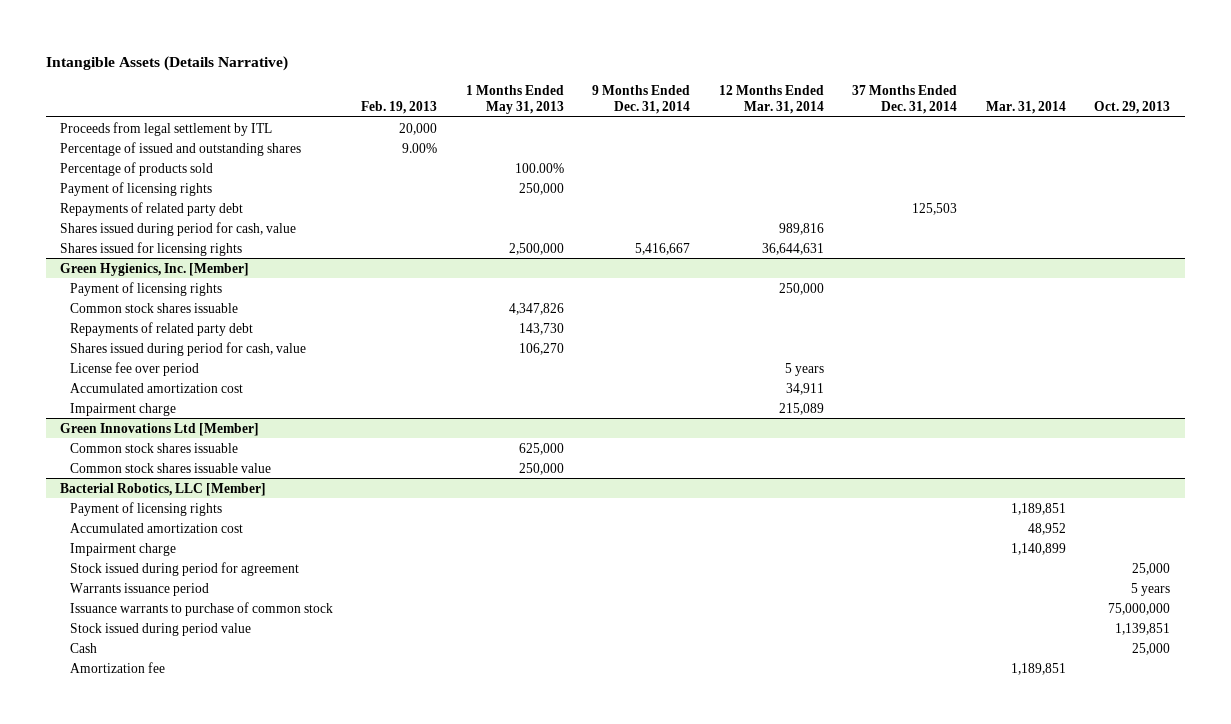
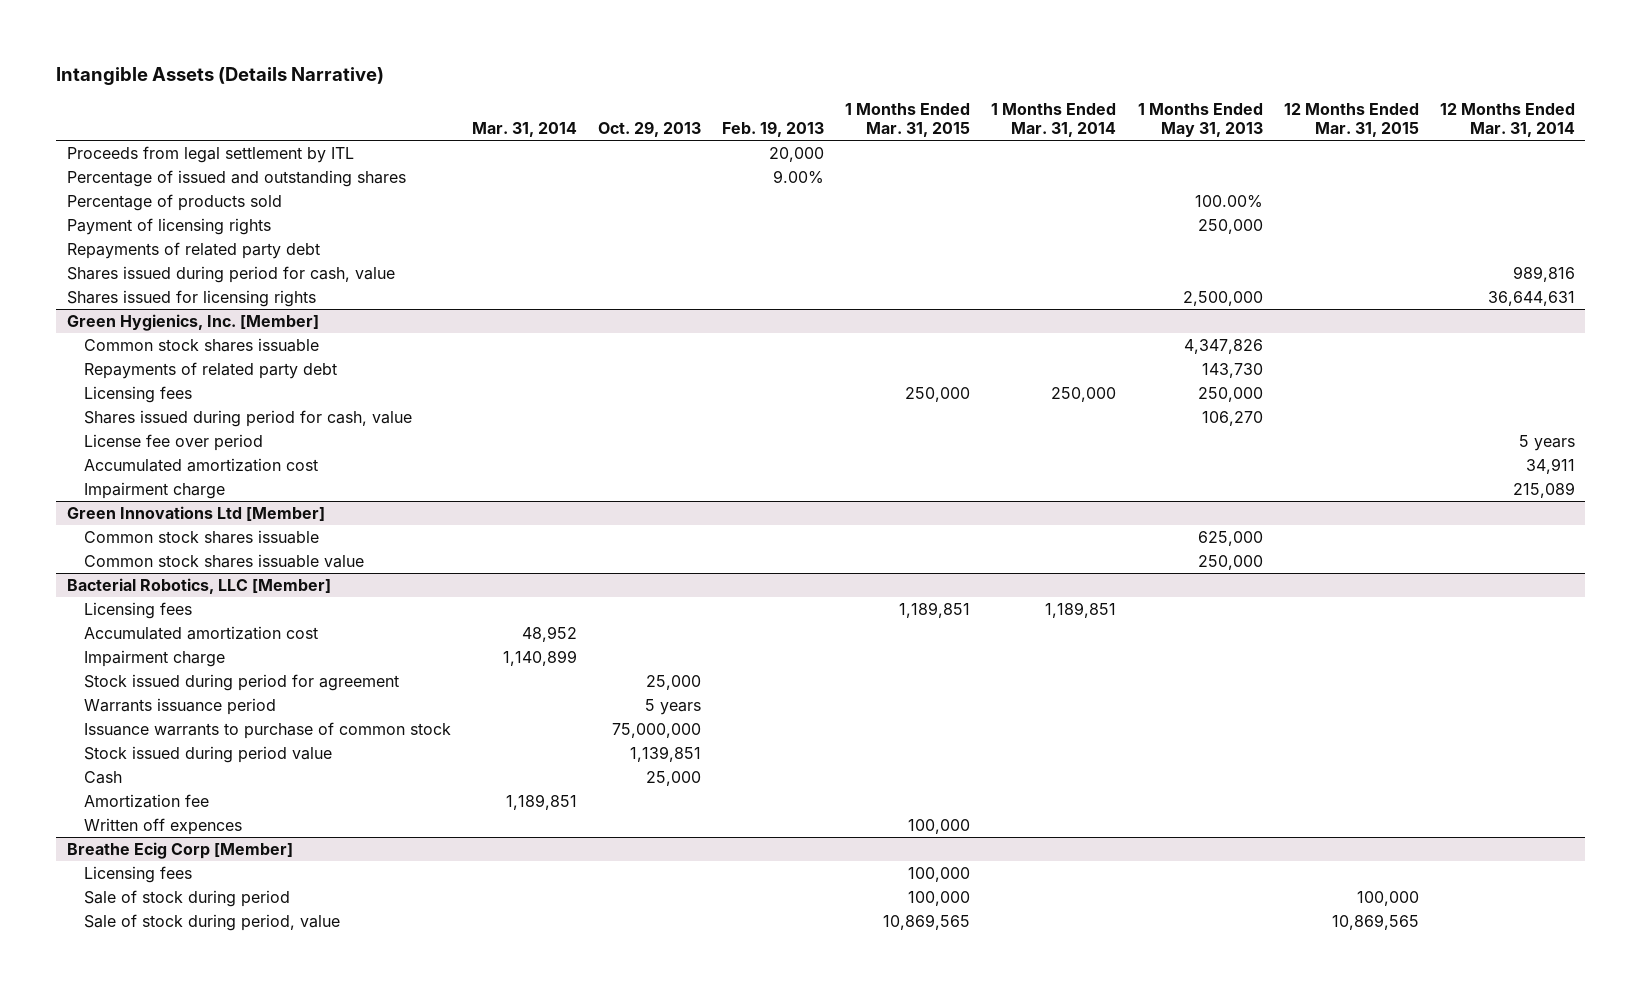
- | Feb. 19, 2013 | 1 Months Ended May 31, 2013 | 9 Months Ended Dec. 31, 2014 | 12 Months Ended Mar. 31, 2014 | 37 Months Ended Dec. 31, 2014 | Mar. 31, 2014 | Oct. 29, 2013
+ | Mar. 31, 2014 | Oct. 29, 2013 | Feb. 19, 2013 | 1 Months Ended Mar. 31, 2015 | 1 Months Ended Mar. 31, 2014 | 1 Months Ended May 31, 2013 | 12 Months Ended Mar. 31, 2015 | 12 Months Ended Mar. 31, 2014
@ Green Hygienics, Inc. [Member]
- Payment of licensing rights | | | | 250,000 | | |
+ Licensing fees | | | | 250,000 | 250,000 | 250,000 | |
@ Bacterial Robotics, LLC [Member]
- Payment of licensing rights | | | | | | 1,189,851 |
+ Licensing fees | | | | 1,189,851 | 1,189,851 | | |
+ Written off expences | | | | 100,000 | | | |
+ Breathe Ecig Corp [Member]
+ Licensing fees | | | | 100,000 | | | |
+ Sale of stock during period | | | | 100,000 | | | 100,000 |
+ Sale of stock during period, value | | | | 10,869,565 | | | 10,869,565 |

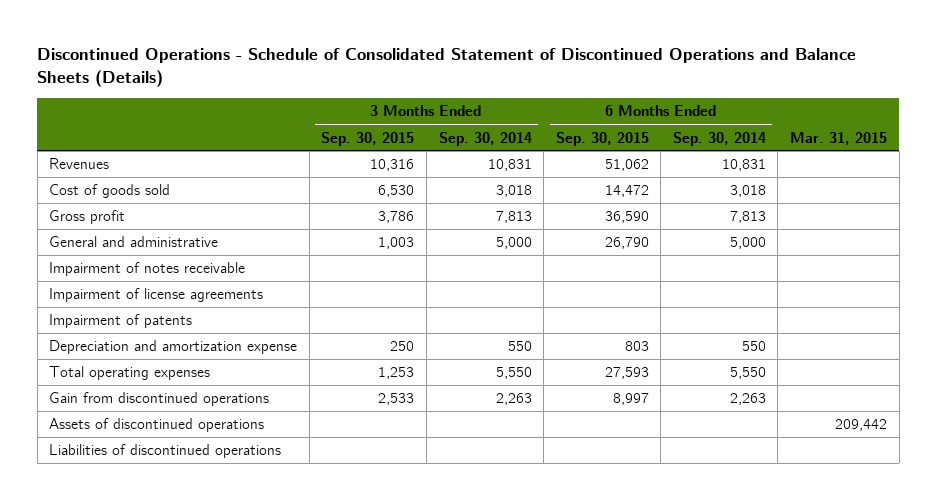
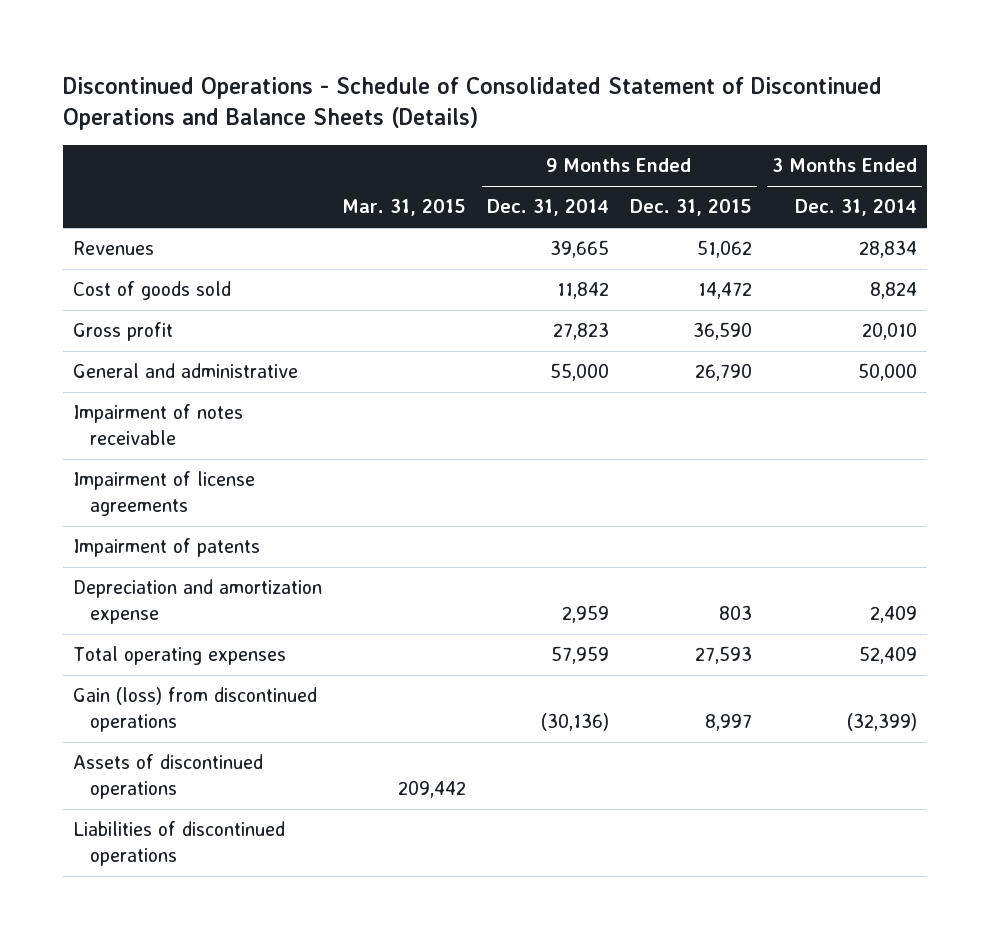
- | 3 Months Ended Sep. 30, 2015 | 3 Months Ended Sep. 30, 2014 | 6 Months Ended Sep. 30, 2015 | 6 Months Ended Sep. 30, 2014 | Mar. 31, 2015
+ | Mar. 31, 2015 | 9 Months Ended Dec. 31, 2014 | 9 Months Ended Dec. 31, 2015 | 3 Months Ended Dec. 31, 2014
- Gain from discontinued operations | 2,533 | 2,263 | 8,997 | 2,263 |
+ Gain (loss) from discontinued operations | | (30,136) | 8,997 | (32,399)

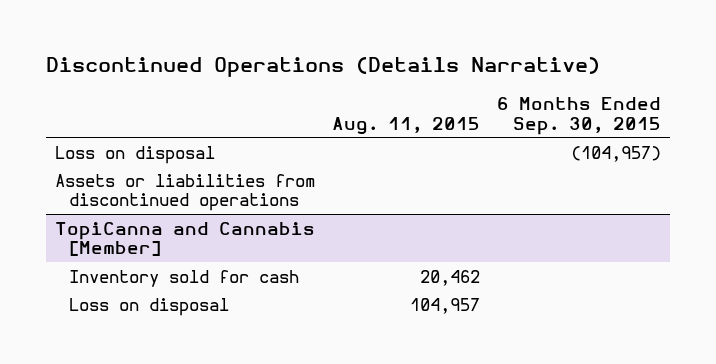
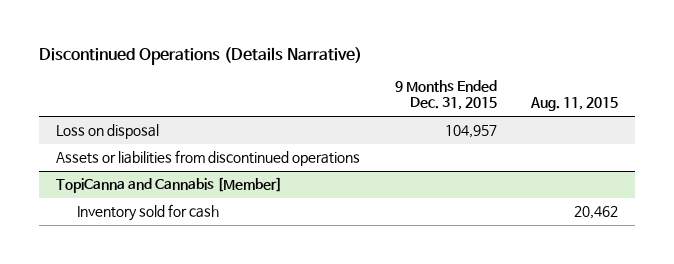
- | Aug. 11, 2015 | 6 Months Ended Sep. 30, 2015
+ | 9 Months Ended Dec. 31, 2015 | Aug. 11, 2015
@ TopiCanna and Cannabis [Member]
- Loss on disposal | 104,957 |

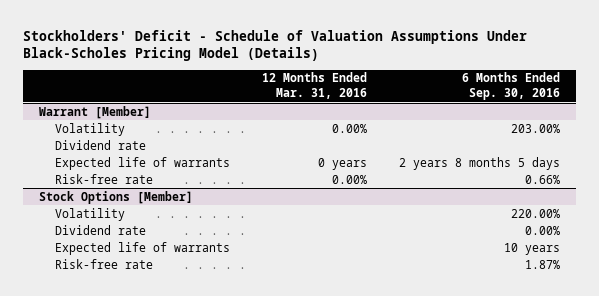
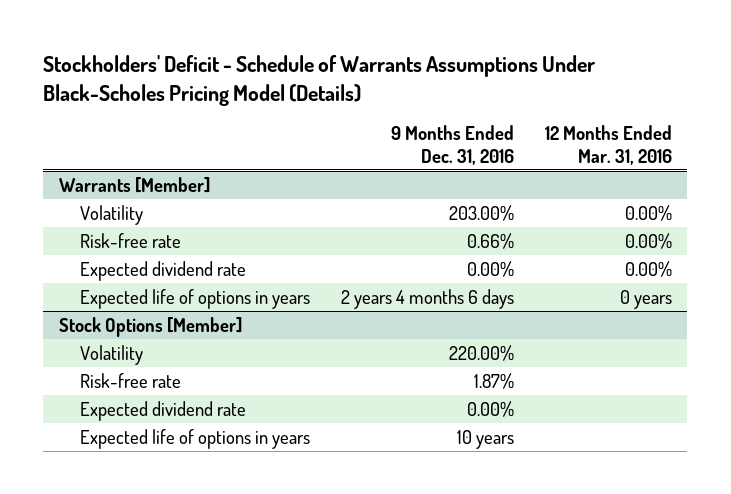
- Stockholders' Deficit - Schedule of Valuation Assumptions Under Black-Scholes Pricing Model (Details)
+ Stockholders' Deficit - Schedule of Warrants Assumptions Under Black-Scholes Pricing Model (Details)
- | 12 Months Ended Mar. 31, 2016 | 6 Months Ended Sep. 30, 2016
+ | 9 Months Ended Dec. 31, 2016 | 12 Months Ended Mar. 31, 2016
- Warrant [Member]
+ Warrants [Member]
- Dividend rate
- Expected life of warrants | 0 years | 2 years 8 months 5 days
+ Expected dividend rate | 0.00% | 0.00%
+ Expected life of options in years | 2 years 4 months 6 days | 0 years
@ Stock Options [Member]
- Dividend rate | | 0.00%
- Expected life of warrants | | 10 years
+ Expected dividend rate | 0.00% |
+ Expected life of options in years | 10 years |

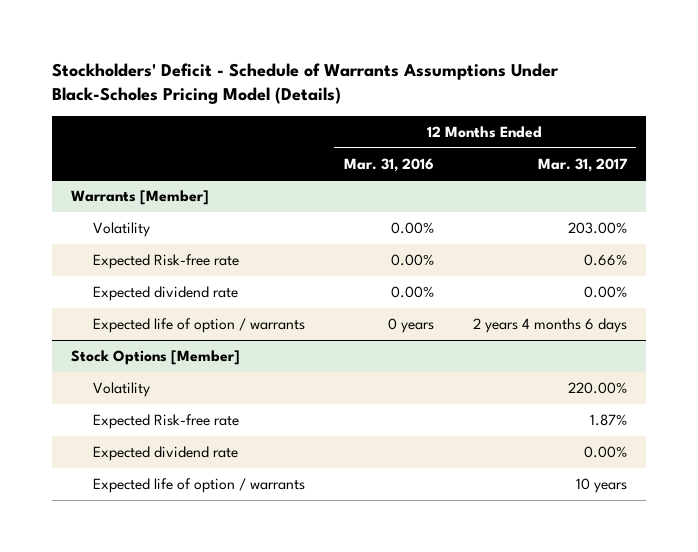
- | 9 Months Ended Dec. 31, 2016 | 12 Months Ended Mar. 31, 2016
+ | 12 Months Ended Mar. 31, 2016 | 12 Months Ended Mar. 31, 2017
@ Warrants [Member]
- Risk-free rate | 0.66% | 0.00%
+ Expected Risk-free rate | 0.00% | 0.66%
- Expected life of options in years | 2 years 4 months 6 days | 0 years
+ Expected life of option / warrants | 0 years | 2 years 4 months 6 days
@ Stock Options [Member]
- Risk-free rate | 1.87% |
+ Expected Risk-free rate | | 1.87%
- Expected life of options in years | 10 years |
+ Expected life of option / warrants | | 10 years

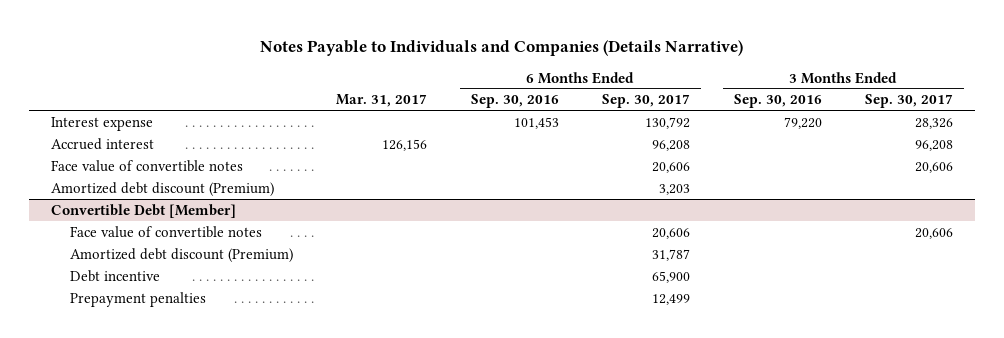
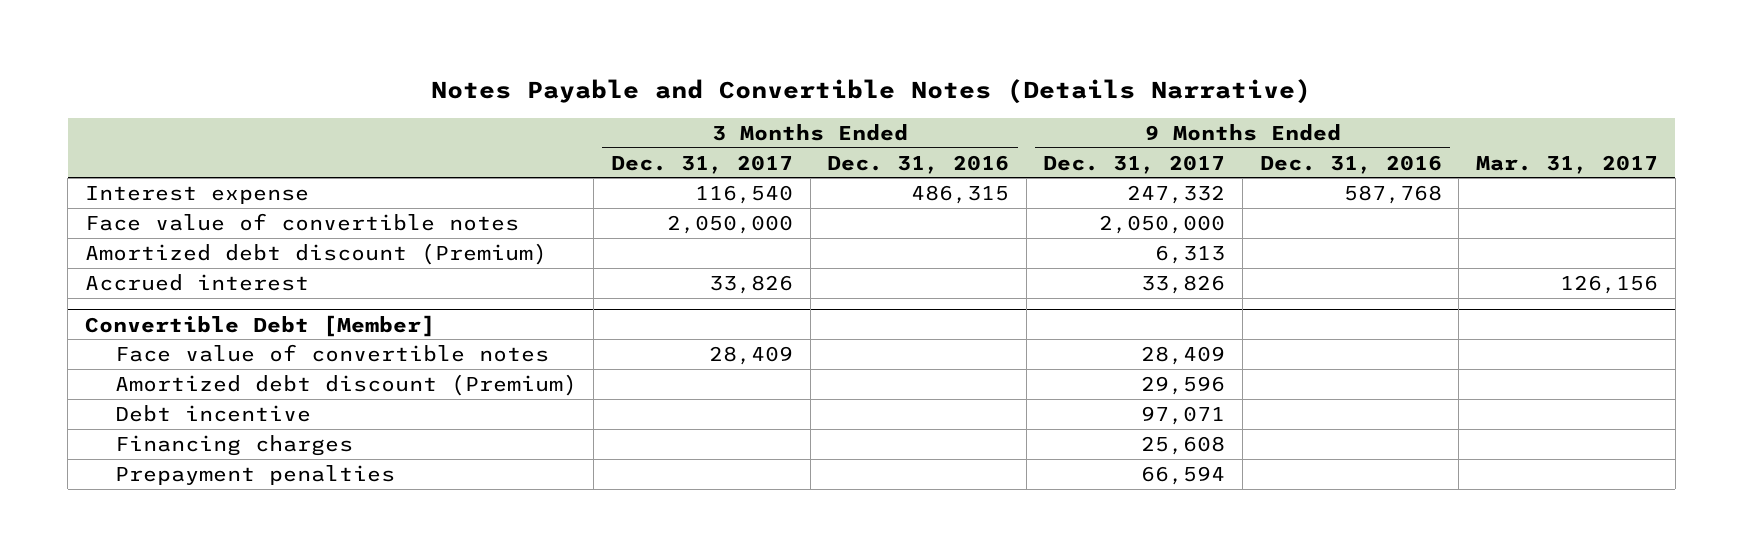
- Notes Payable to Individuals and Companies (Details Narrative)
+ Notes Payable and Convertible Notes (Details Narrative)
- | Mar. 31, 2017 | 6 Months Ended Sep. 30, 2016 | 6 Months Ended Sep. 30, 2017 | 3 Months Ended Sep. 30, 2016 | 3 Months Ended Sep. 30, 2017
+ | 3 Months Ended Dec. 31, 2017 | 3 Months Ended Dec. 31, 2016 | 9 Months Ended Dec. 31, 2017 | 9 Months Ended Dec. 31, 2016 | Mar. 31, 2017
moved down: Accrued interest | 33,826 | | 33,826 | | 126,156
@ Convertible Debt [Member]
+ Financing charges | | | 25,608 | |

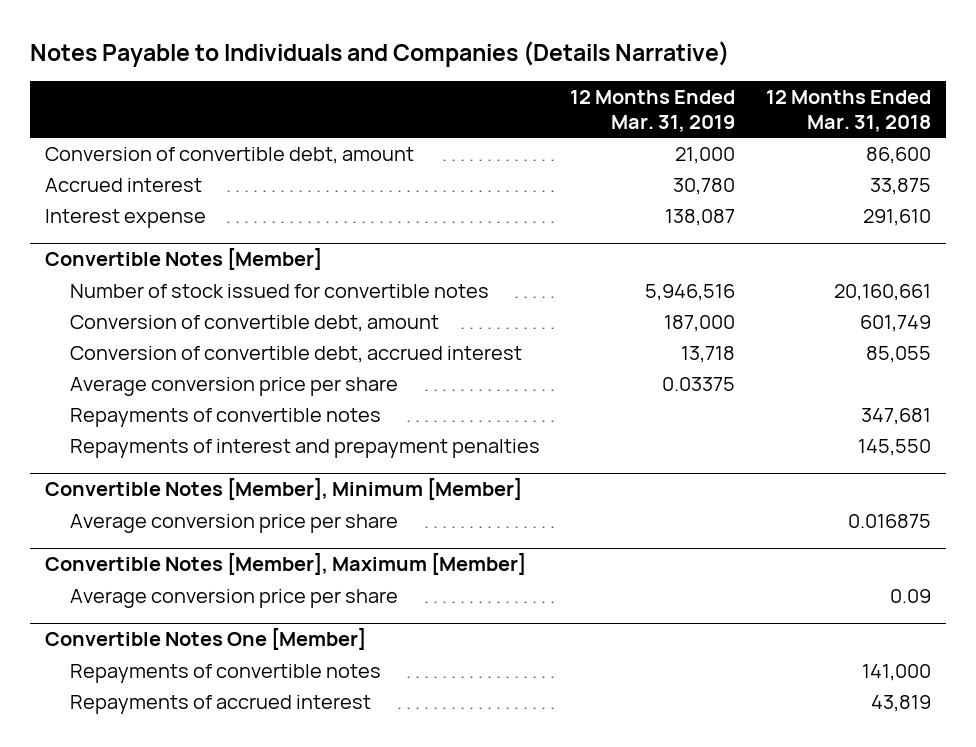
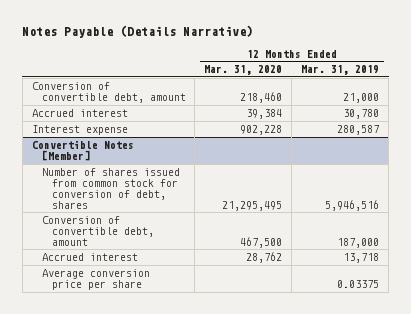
- Notes Payable to Individuals and Companies (Details Narrative)
+ Notes Payable (Details Narrative)
- | 12 Months Ended Mar. 31, 2019 | 12 Months Ended Mar. 31, 2018
+ | 12 Months Ended Mar. 31, 2020 | 12 Months Ended Mar. 31, 2019
- Interest expense | 138,087 | 291,610
+ Interest expense | 902,228 | 280,587
@ Convertible Notes [Member]
- Number of stock issued for convertible notes | 5,946,516 | 20,160,661
+ Number of shares issued from common stock for conversion of debt, shares | 21,295,495 | 5,946,516
- Conversion of convertible debt, accrued interest | 13,718 | 85,055
+ Accrued interest | 28,762 | 13,718
- Repayments of convertible notes | | 347,681
- Repayments of interest and prepayment penalties | | 145,550
- Convertible Notes [Member], Minimum [Member]
- Average conversion price per share | | 0.016875
- Convertible Notes [Member], Maximum [Member]
- Average conversion price per share | | 0.09
- Convertible Notes One [Member]
- Repayments of convertible notes | | 141,000
- Repayments of accrued interest | | 43,819

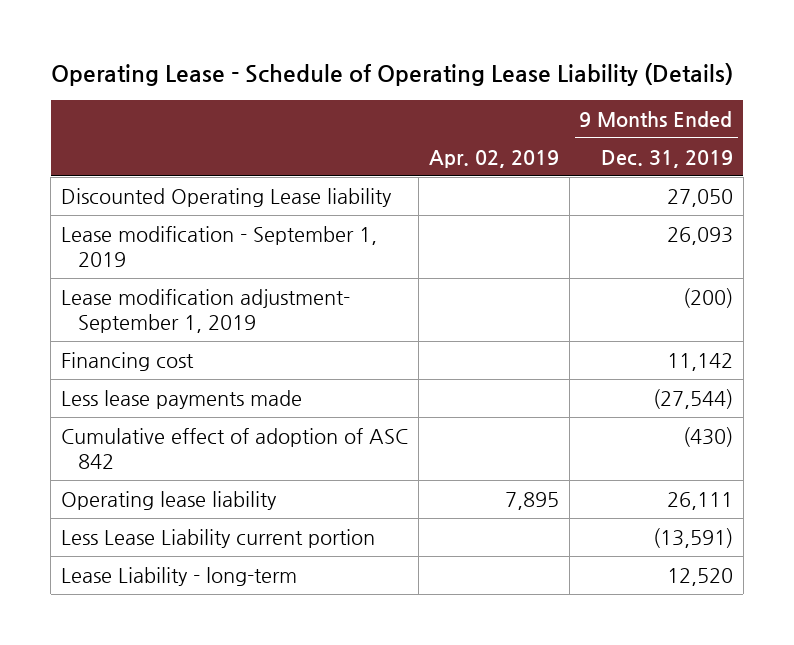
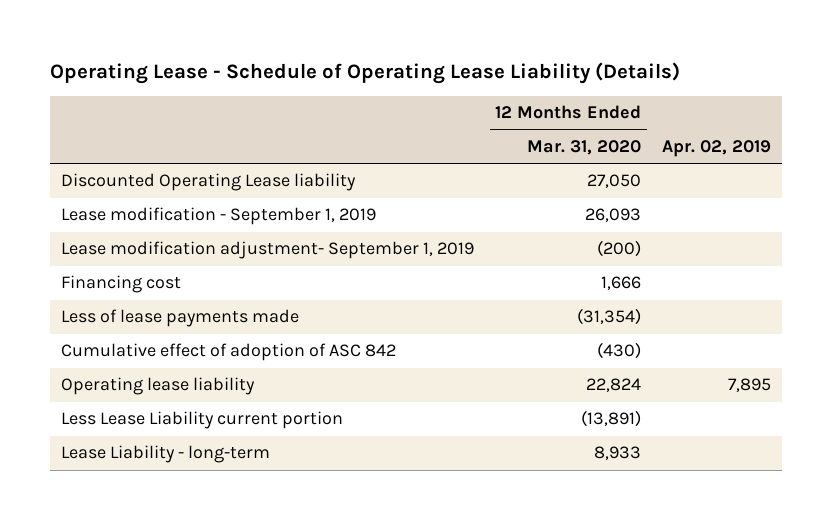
- | Apr. 02, 2019 | 9 Months Ended Dec. 31, 2019
+ | 12 Months Ended Mar. 31, 2020 | Apr. 02, 2019
- Less lease payments made | | (27,544)
+ Less of lease payments made | (31,354) |

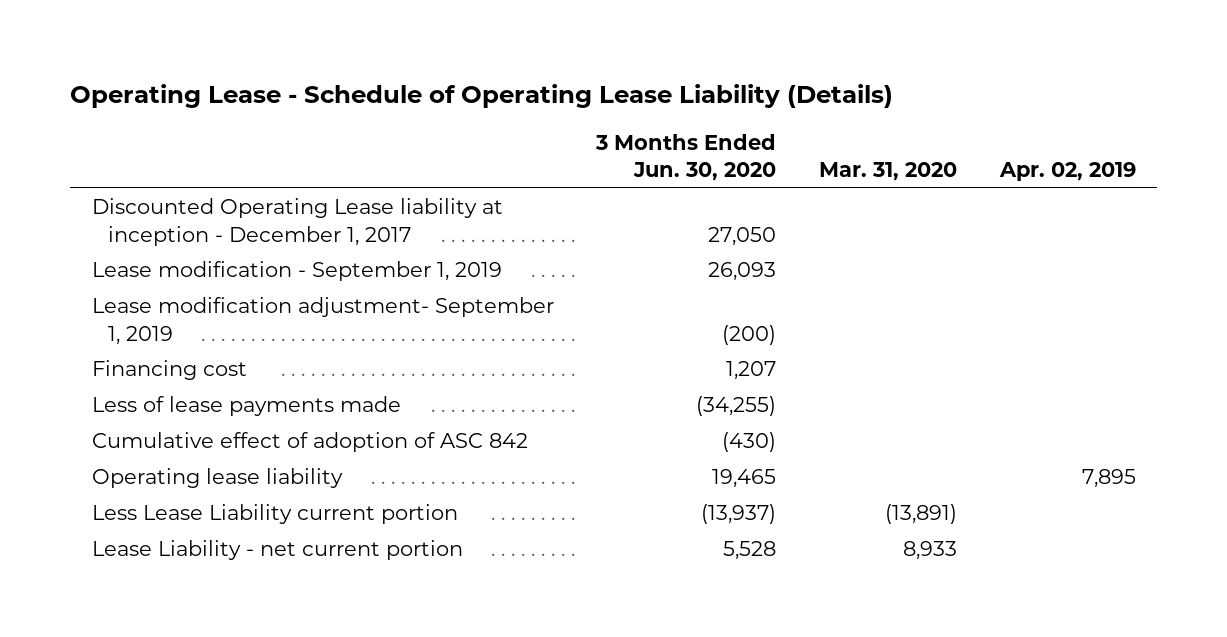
- | 12 Months Ended Mar. 31, 2020 | Apr. 02, 2019
+ | 3 Months Ended Jun. 30, 2020 | Mar. 31, 2020 | Apr. 02, 2019
- Discounted Operating Lease liability | 27,050 |
+ Discounted Operating Lease liability at inception - December 1, 2017 | 27,050 | |
- Lease Liability - long-term | 8,933 |
+ Lease Liability - net current portion | 5,528 | 8,933 |

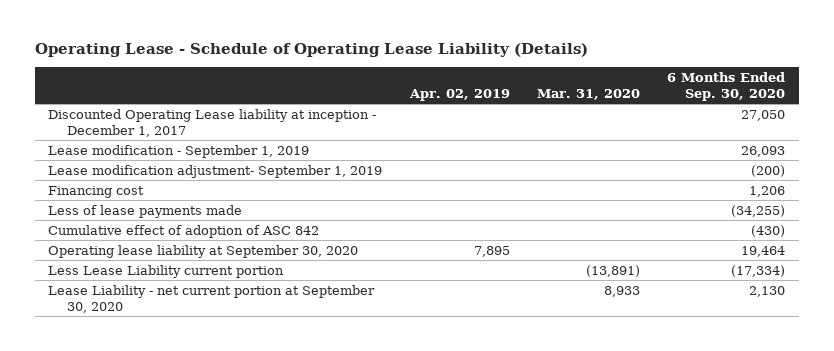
- | 3 Months Ended Jun. 30, 2020 | Mar. 31, 2020 | Apr. 02, 2019
+ | Apr. 02, 2019 | Mar. 31, 2020 | 6 Months Ended Sep. 30, 2020
- Operating lease liability | 19,465 | | 7,895
+ Operating lease liability at September 30, 2020 | 7,895 | | 19,464
- Lease Liability - net current portion | 5,528 | 8,933 |
+ Lease Liability - net current portion at September 30, 2020 | | 8,933 | 2,130

